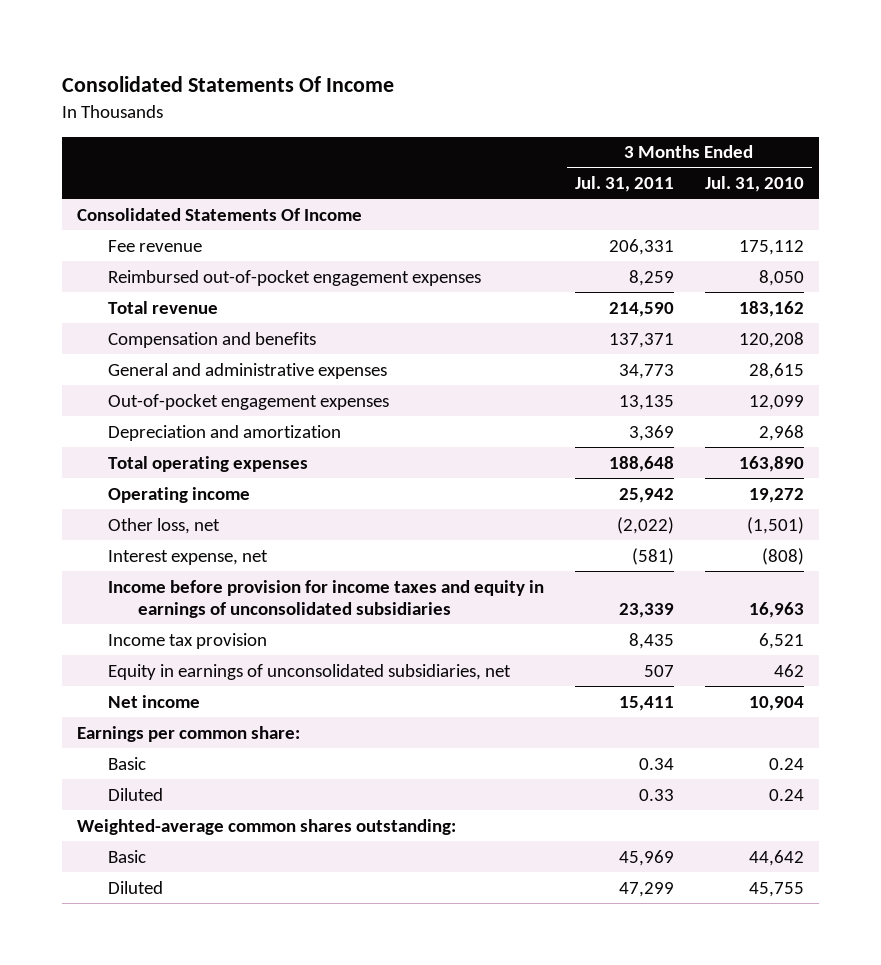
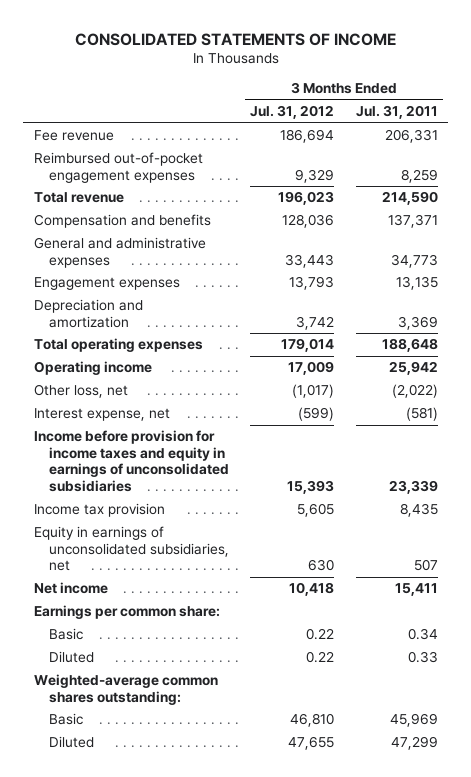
- Consolidated Statements Of Income
+ CONSOLIDATED STATEMENTS OF INCOME
- | 3 Months Ended Jul. 31, 2011 | 3 Months Ended Jul. 31, 2010
+ | 3 Months Ended Jul. 31, 2012 | 3 Months Ended Jul. 31, 2011
- Consolidated Statements Of Income
- Out-of-pocket engagement expenses | 13,135 | 12,099
+ Engagement expenses | 13,793 | 13,135

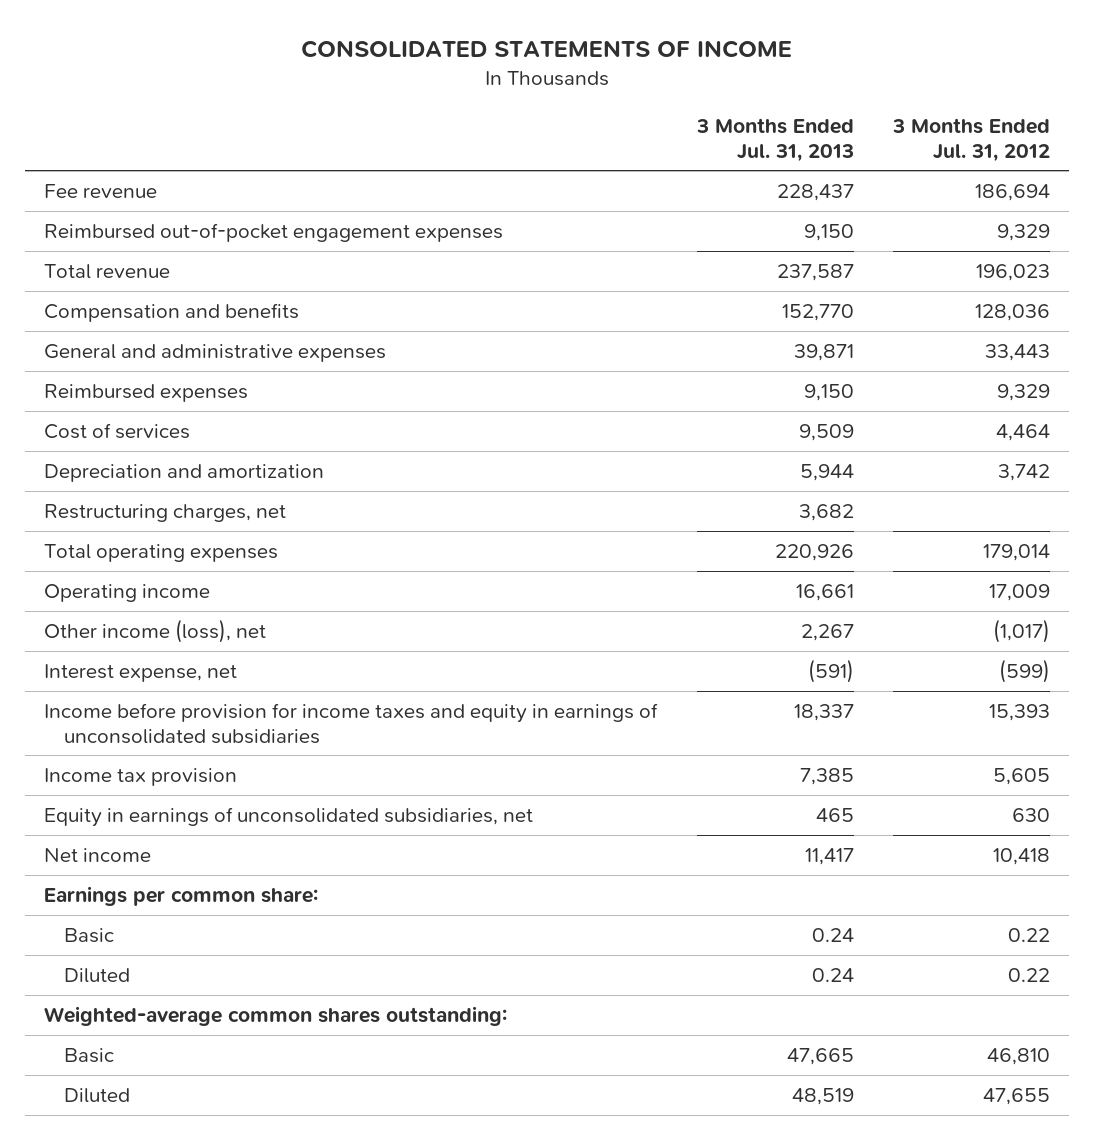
- | 3 Months Ended Jul. 31, 2012 | 3 Months Ended Jul. 31, 2011
+ | 3 Months Ended Jul. 31, 2013 | 3 Months Ended Jul. 31, 2012
- Engagement expenses | 13,793 | 13,135
+ Reimbursed expenses | 9,150 | 9,329
+ Cost of services | 9,509 | 4,464
+ Restructuring charges, net | 3,682 |
- Other loss, net | (1,017) | (2,022)
+ Other income (loss), net | 2,267 | (1,017)

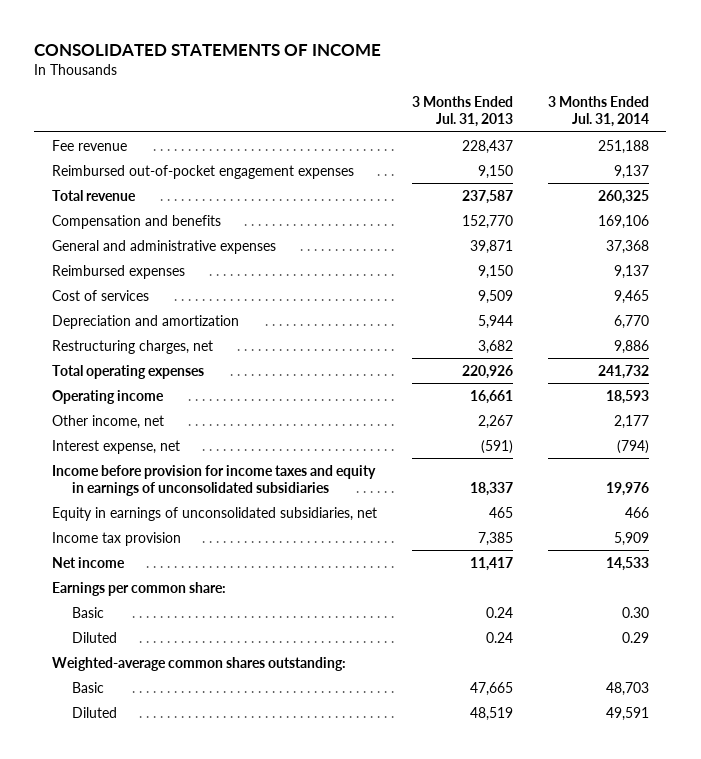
- | 3 Months Ended Jul. 31, 2013 | 3 Months Ended Jul. 31, 2012
+ | 3 Months Ended Jul. 31, 2013 | 3 Months Ended Jul. 31, 2014
- Other income (loss), net | 2,267 | (1,017)
+ Other income, net | 2,267 | 2,177
moved down: Income tax provision | 7,385 | 5,909

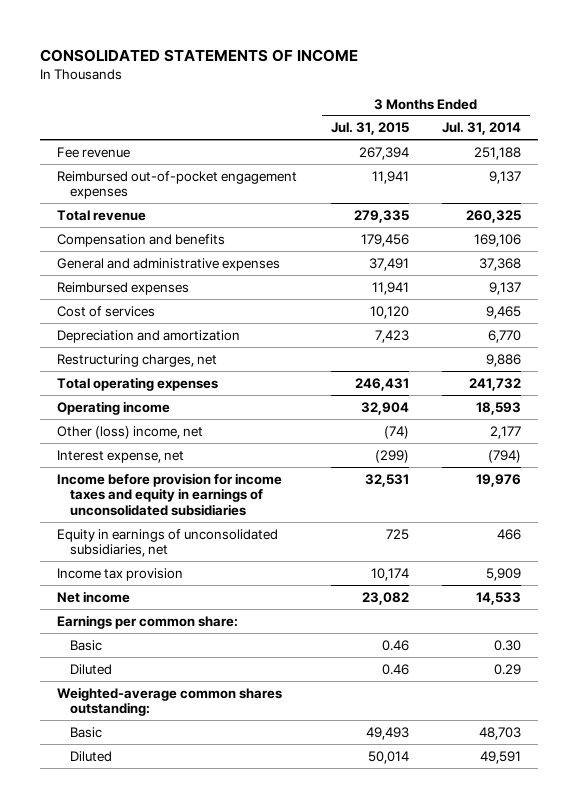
- | 3 Months Ended Jul. 31, 2013 | 3 Months Ended Jul. 31, 2014
+ | 3 Months Ended Jul. 31, 2015 | 3 Months Ended Jul. 31, 2014
- Other income, net | 2,267 | 2,177
+ Other (loss) income, net | (74) | 2,177

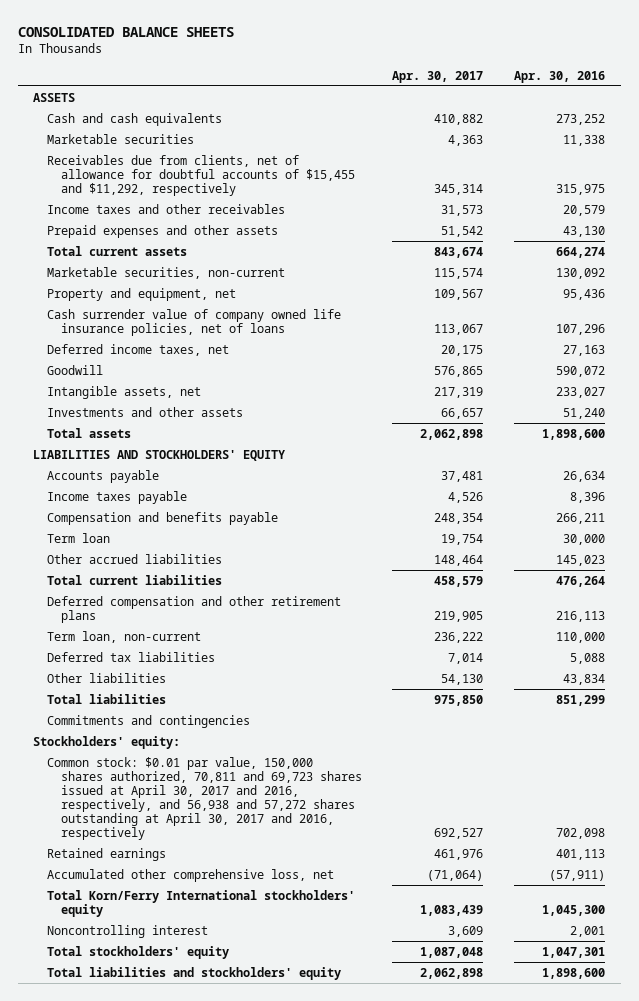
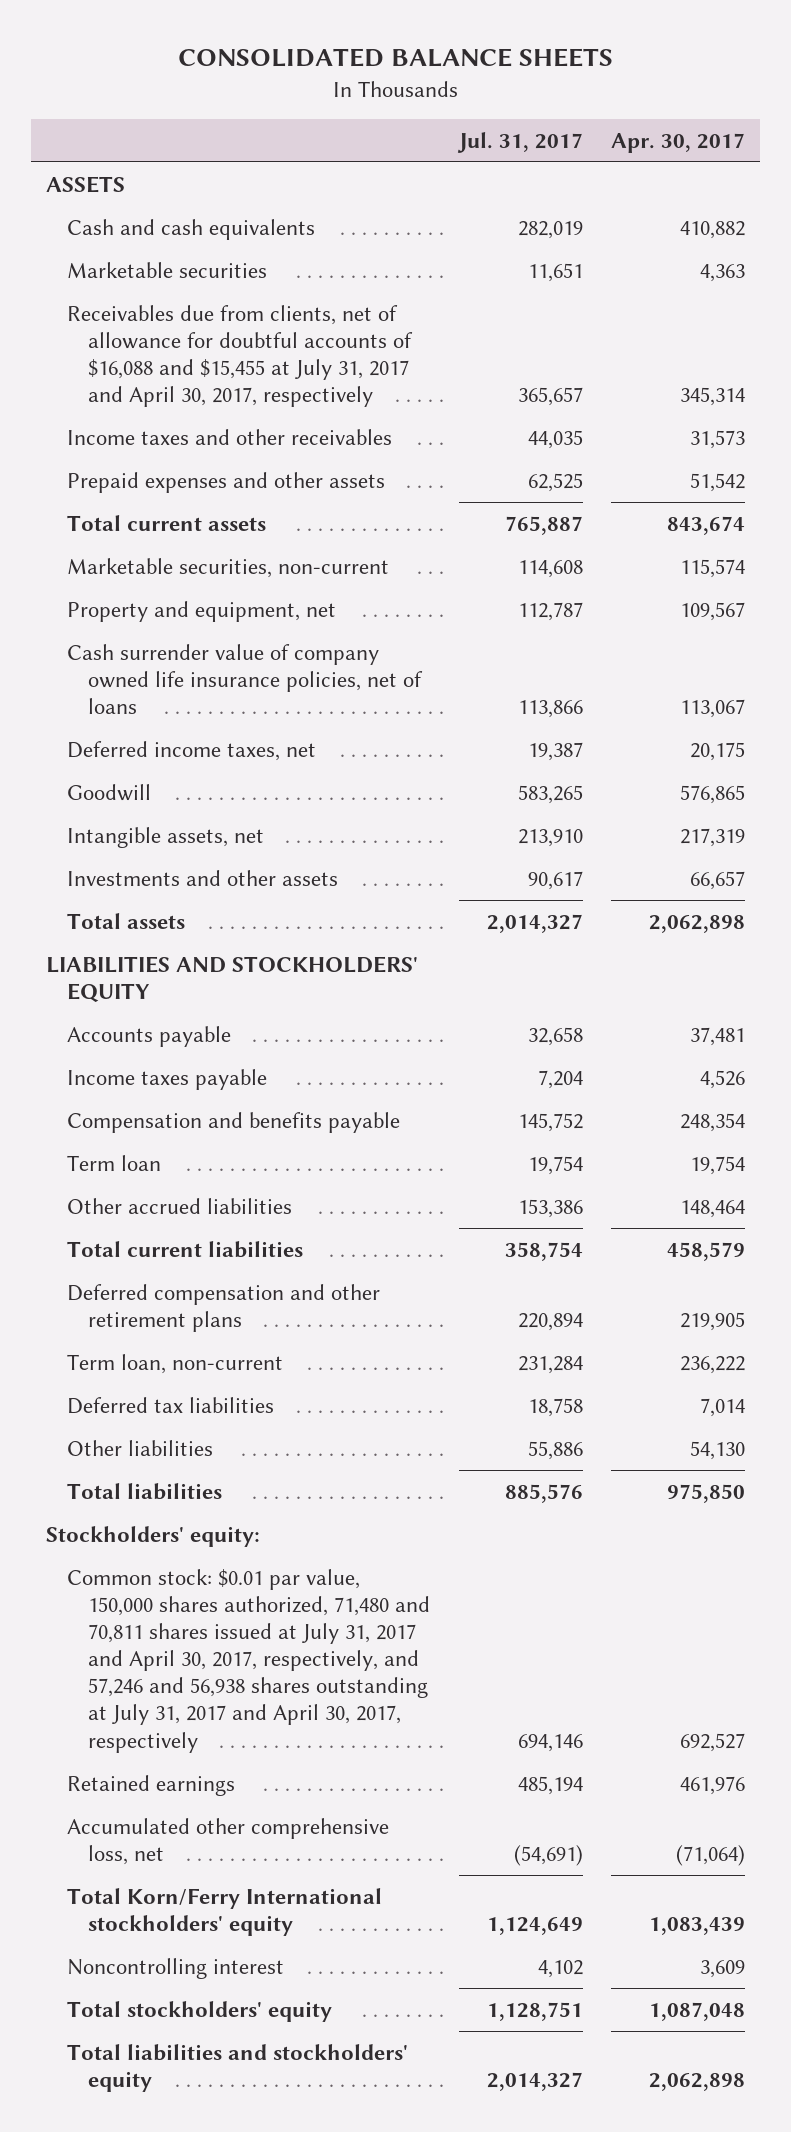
- | Apr. 30, 2017 | Apr. 30, 2016
+ | Jul. 31, 2017 | Apr. 30, 2017
- Receivables due from clients, net of allowance for doubtful accounts of $15,455 and $11,292, respectively | 345,314 | 315,975
+ Receivables due from clients, net of allowance for doubtful accounts of $16,088 and $15,455 at July 31, 2017 and April 30, 2017, respectively | 365,657 | 345,314
- Commitments and contingencies
- Common stock: $0.01 par value, 150,000 shares authorized, 70,811 and 69,723 shares issued at April 30, 2017 and 2016, respectively, and 56,938 and 57,272 shares outstanding at April 30, 2017 and 2016, respectively | 692,527 | 702,098
+ Common stock: $0.01 par value, 150,000 shares authorized, 71,480 and 70,811 shares issued at July 31, 2017 and April 30, 2017, respectively, and 57,246 and 56,938 shares outstanding at July 31, 2017 and April 30, 2017, respectively | 694,146 | 692,527

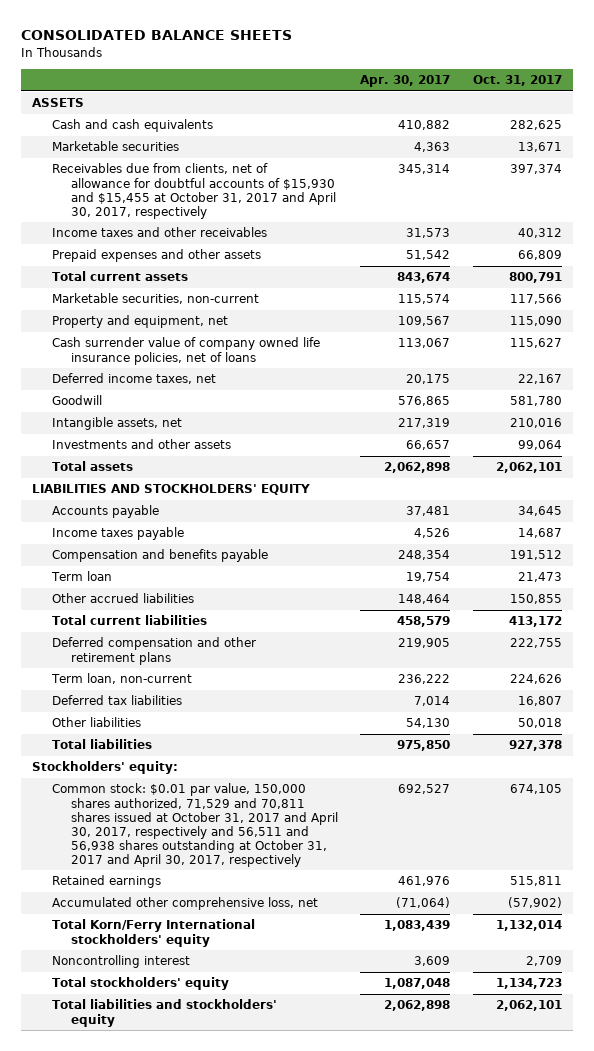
- | Jul. 31, 2017 | Apr. 30, 2017
+ | Apr. 30, 2017 | Oct. 31, 2017
- Receivables due from clients, net of allowance for doubtful accounts of $16,088 and $15,455 at July 31, 2017 and April 30, 2017, respectively | 365,657 | 345,314
+ Receivables due from clients, net of allowance for doubtful accounts of $15,930 and $15,455 at October 31, 2017 and April 30, 2017, respectively | 345,314 | 397,374
- Common stock: $0.01 par value, 150,000 shares authorized, 71,480 and 70,811 shares issued at July 31, 2017 and April 30, 2017, respectively, and 57,246 and 56,938 shares outstanding at July 31, 2017 and April 30, 2017, respectively | 694,146 | 692,527
+ Common stock: $0.01 par value, 150,000 shares authorized, 71,529 and 70,811 shares issued at October 31, 2017 and April 30, 2017, respectively and 56,511 and 56,938 shares outstanding at October 31, 2017 and April 30, 2017, respectively | 692,527 | 674,105

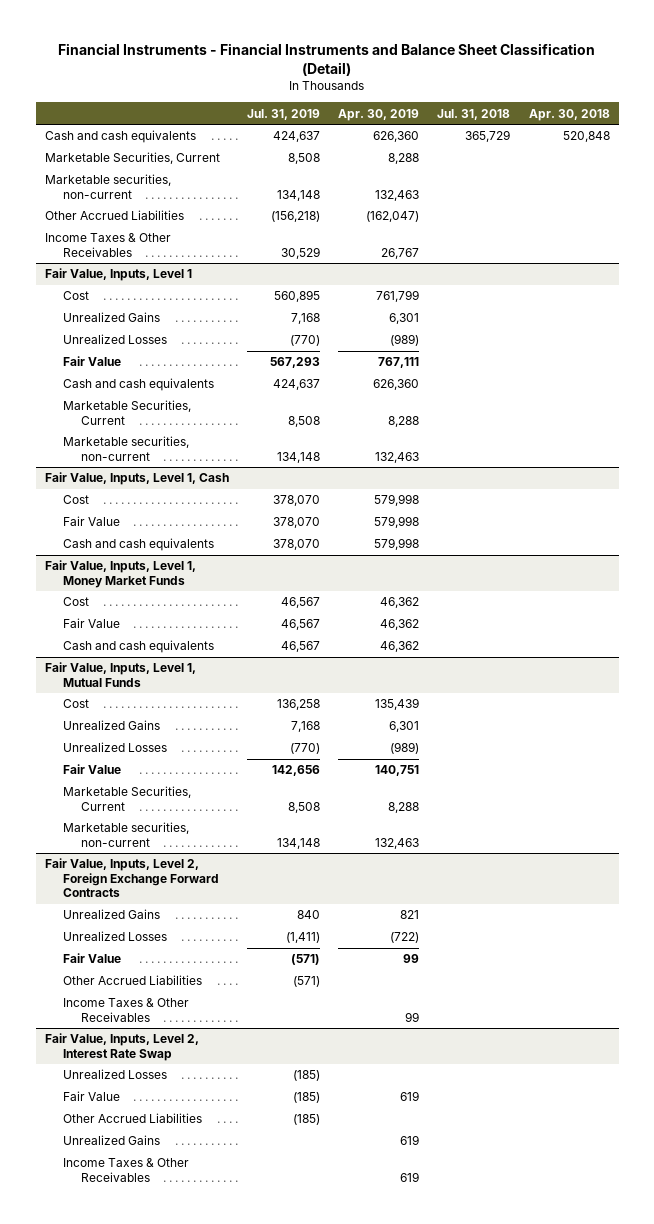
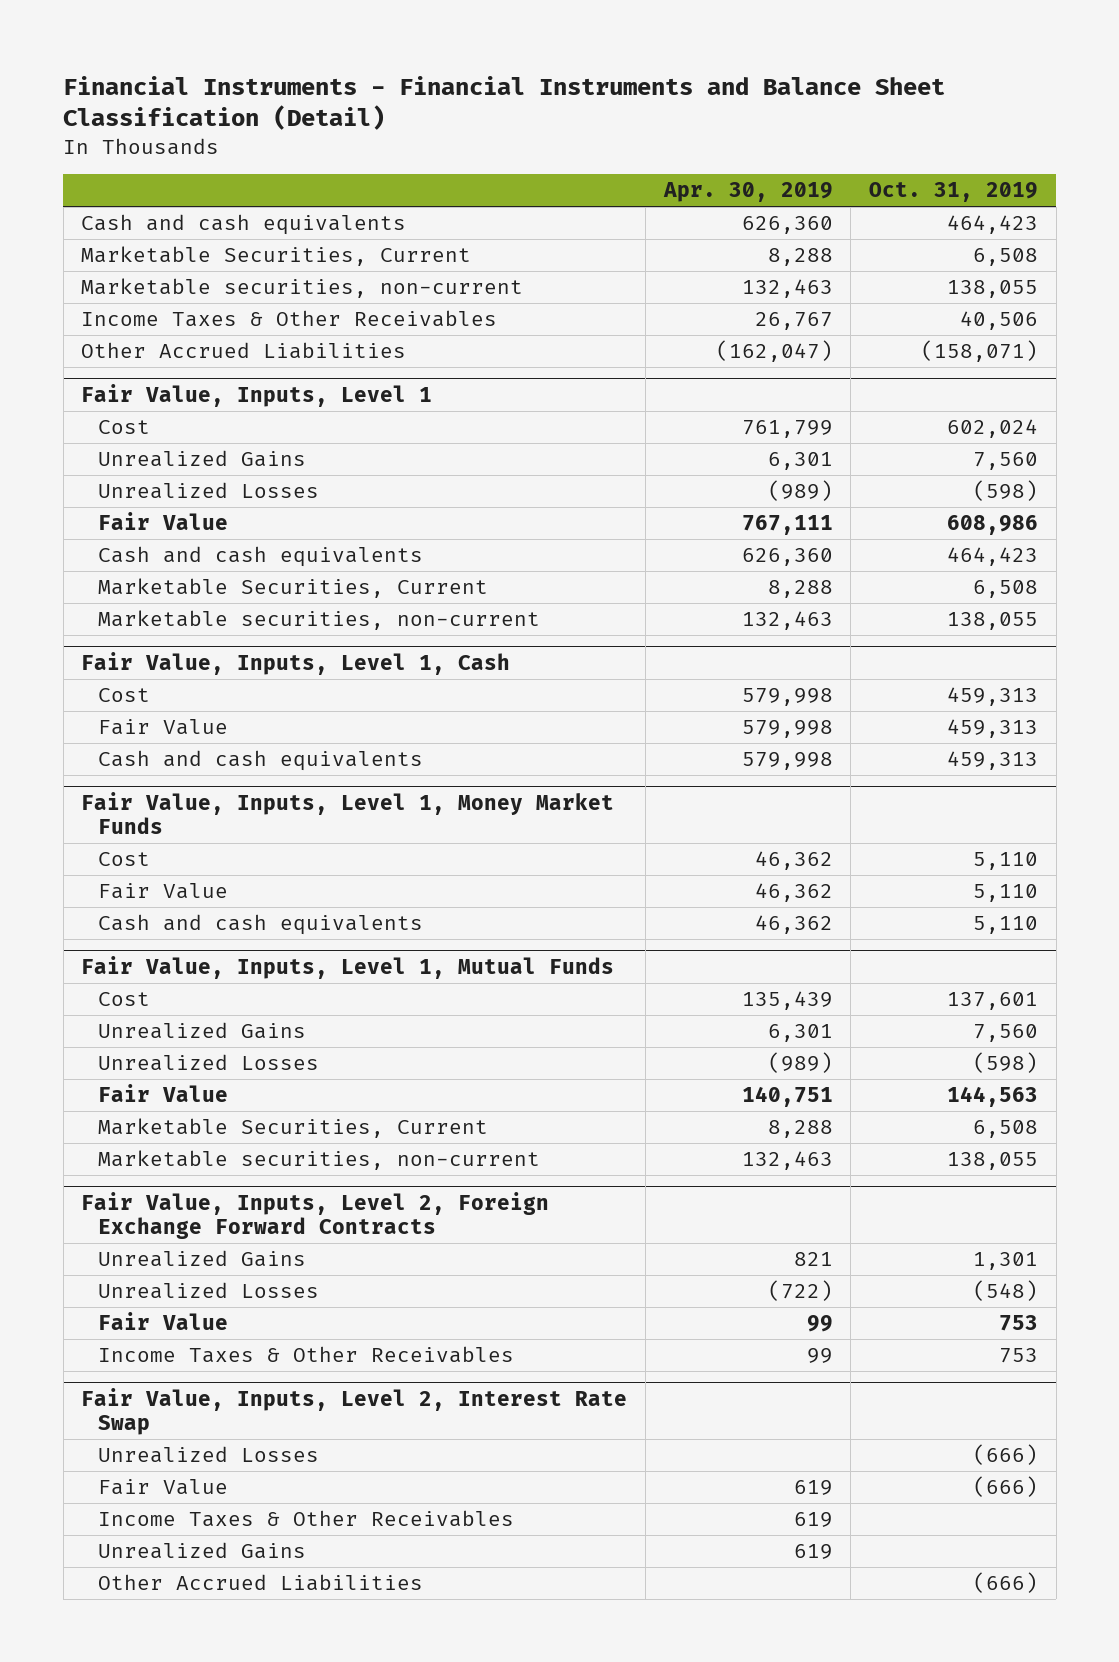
- | Jul. 31, 2019 | Apr. 30, 2019 | Jul. 31, 2018 | Apr. 30, 2018
+ | Apr. 30, 2019 | Oct. 31, 2019
moved down: Other Accrued Liabilities | (162,047) | (158,071)
@ Fair Value, Inputs, Level 2, Foreign Exchange Forward Contracts
- Other Accrued Liabilities | (571) | | |
@ Fair Value, Inputs, Level 2, Interest Rate Swap
moved down: Unrealized Gains | 619 |
moved down: Other Accrued Liabilities | | (666)

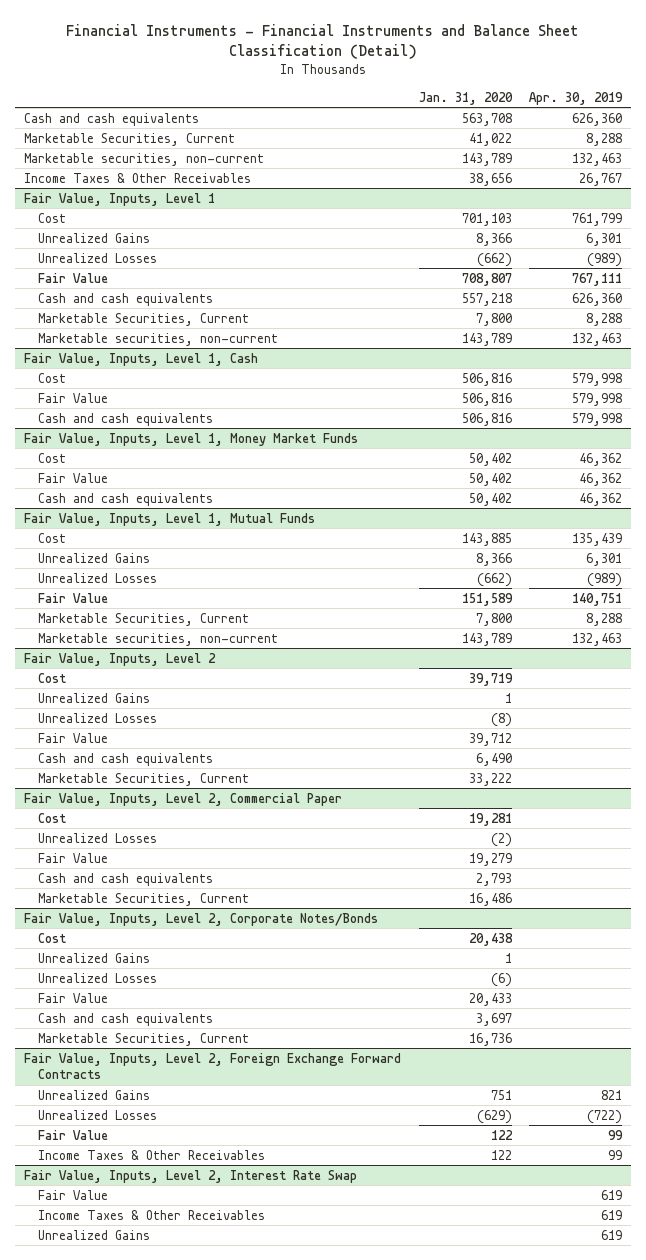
- | Apr. 30, 2019 | Oct. 31, 2019
+ | Jan. 31, 2020 | Apr. 30, 2019
- Other Accrued Liabilities | (162,047) | (158,071)
+ Fair Value, Inputs, Level 2
+ Cost | 39,719 |
+ Unrealized Gains | 1 |
+ Unrealized Losses | (8) |
+ Fair Value | 39,712 |
+ Cash and cash equivalents | 6,490 |
+ Marketable Securities, Current | 33,222 |
+ Fair Value, Inputs, Level 2, Commercial Paper
+ Cost | 19,281 |
+ Unrealized Losses | (2) |
+ Fair Value | 19,279 |
+ Cash and cash equivalents | 2,793 |
+ Marketable Securities, Current | 16,486 |
+ Fair Value, Inputs, Level 2, Corporate Notes/Bonds
+ Cost | 20,438 |
+ Unrealized Gains | 1 |
+ Unrealized Losses | (6) |
+ Fair Value | 20,433 |
+ Cash and cash equivalents | 3,697 |
+ Marketable Securities, Current | 16,736 |
@ Fair Value, Inputs, Level 2, Interest Rate Swap
- Unrealized Losses | | (666)
- Other Accrued Liabilities | | (666)

